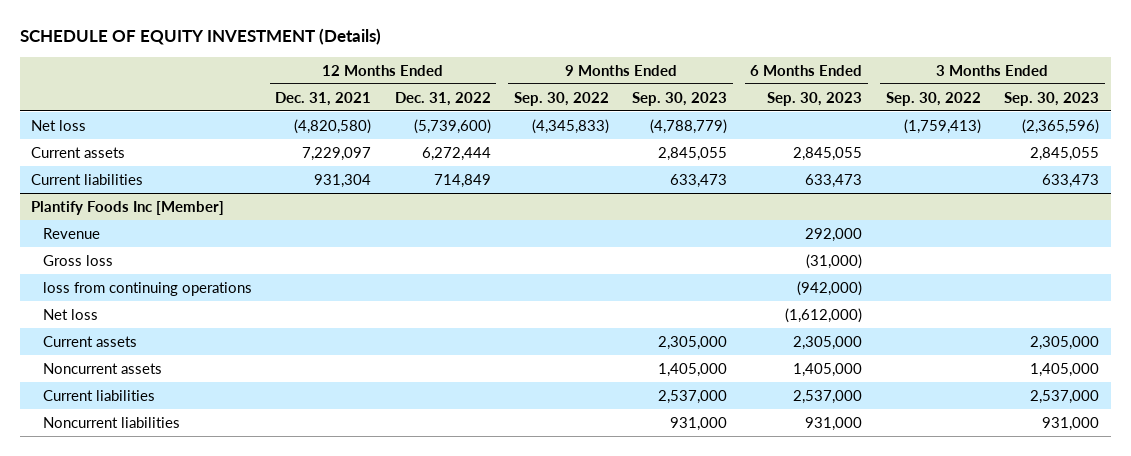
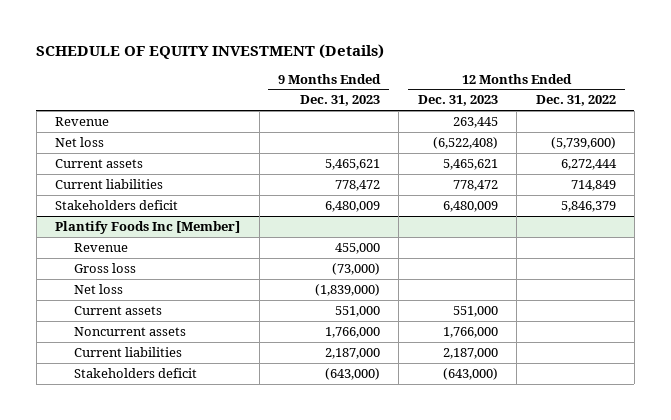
- | 12 Months Ended Dec. 31, 2021 | 12 Months Ended Dec. 31, 2022 | 9 Months Ended Sep. 30, 2022 | 9 Months Ended Sep. 30, 2023 | 6 Months Ended Sep. 30, 2023 | 3 Months Ended Sep. 30, 2022 | 3 Months Ended Sep. 30, 2023
+ | 9 Months Ended Dec. 31, 2023 | 12 Months Ended Dec. 31, 2023 | 12 Months Ended Dec. 31, 2022
+ Revenue | | 263,445 |
+ Stakeholders deficit | 6,480,009 | 6,480,009 | 5,846,379
@ Plantify Foods Inc [Member]
- loss from continuing operations | | | | | (942,000) | |
- Noncurrent liabilities | | | | 931,000 | 931,000 | | 931,000
+ Stakeholders deficit | (643,000) | (643,000) |

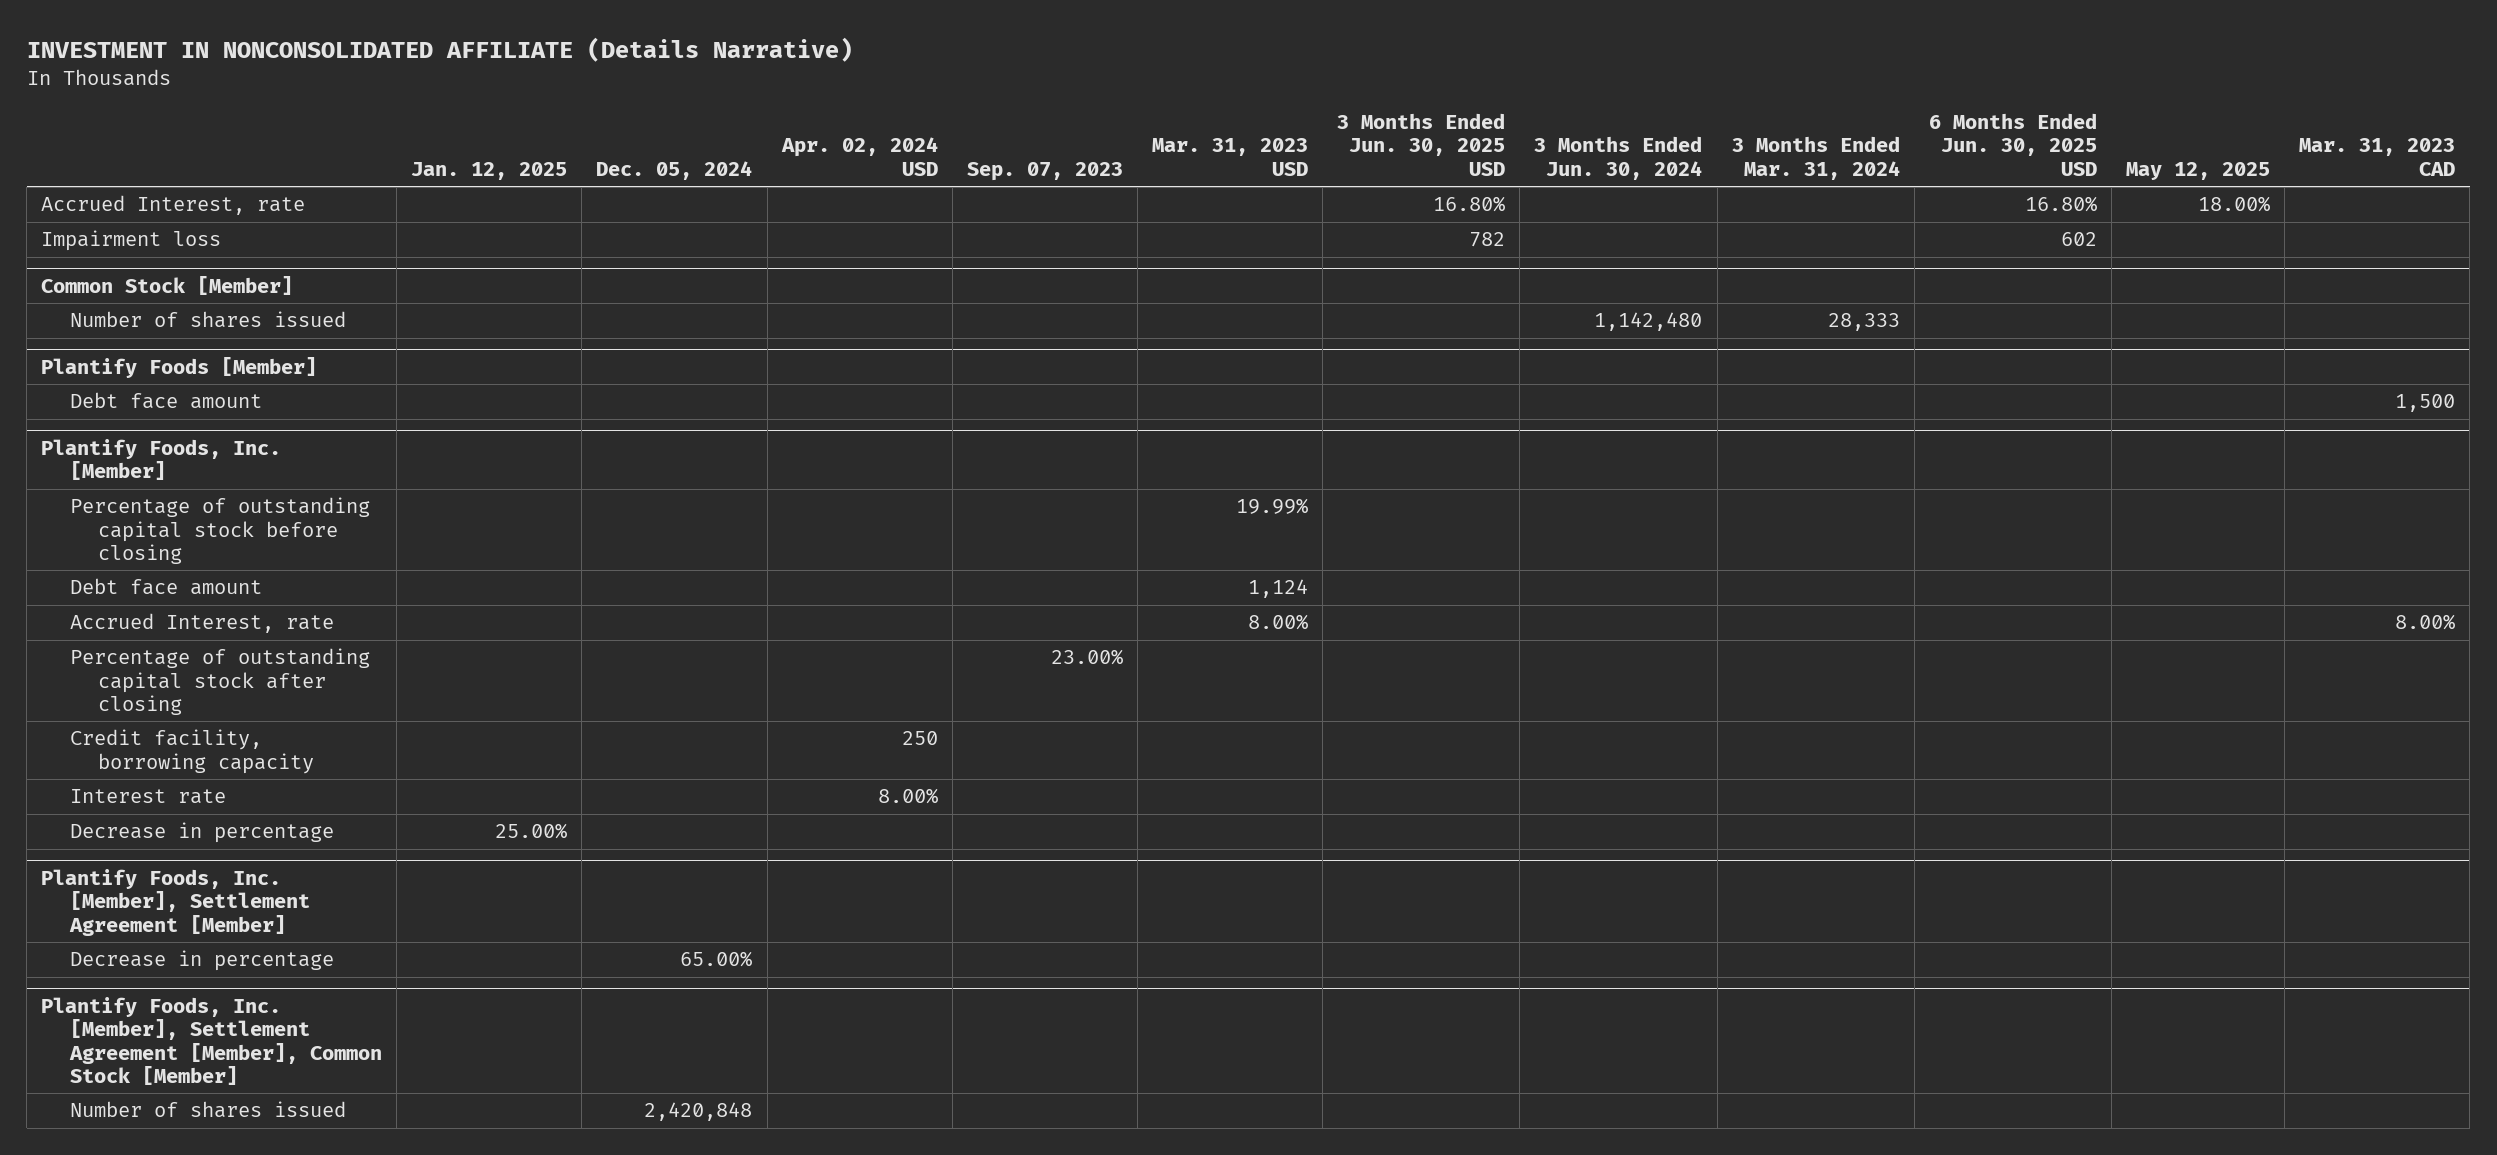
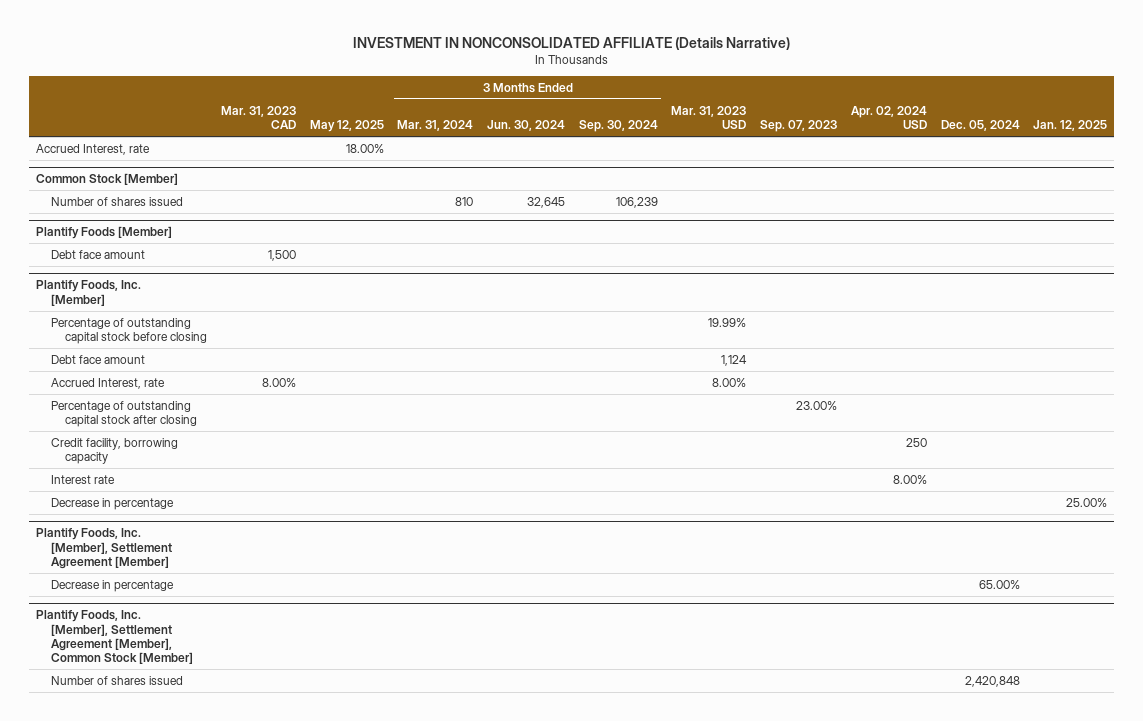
- | Jan. 12, 2025 | Dec. 05, 2024 | Apr. 02, 2024 USD | Sep. 07, 2023 | Mar. 31, 2023 USD | 3 Months Ended Jun. 30, 2025 USD | 3 Months Ended Jun. 30, 2024 | 3 Months Ended Mar. 31, 2024 | 6 Months Ended Jun. 30, 2025 USD | May 12, 2025 | Mar. 31, 2023 CAD
+ | Mar. 31, 2023 CAD | May 12, 2025 | 3 Months Ended Mar. 31, 2024 | 3 Months Ended Jun. 30, 2024 | 3 Months Ended Sep. 30, 2024 | Mar. 31, 2023 USD | Sep. 07, 2023 | Apr. 02, 2024 USD | Dec. 05, 2024 | Jan. 12, 2025
- Impairment loss | | | | | | 782 | | | 602 | |
@ Common Stock [Member]
- Number of shares issued | | | | | | | 1,142,480 | 28,333 | | |
+ Number of shares issued | | | 810 | 32,645 | 106,239 | | | | |

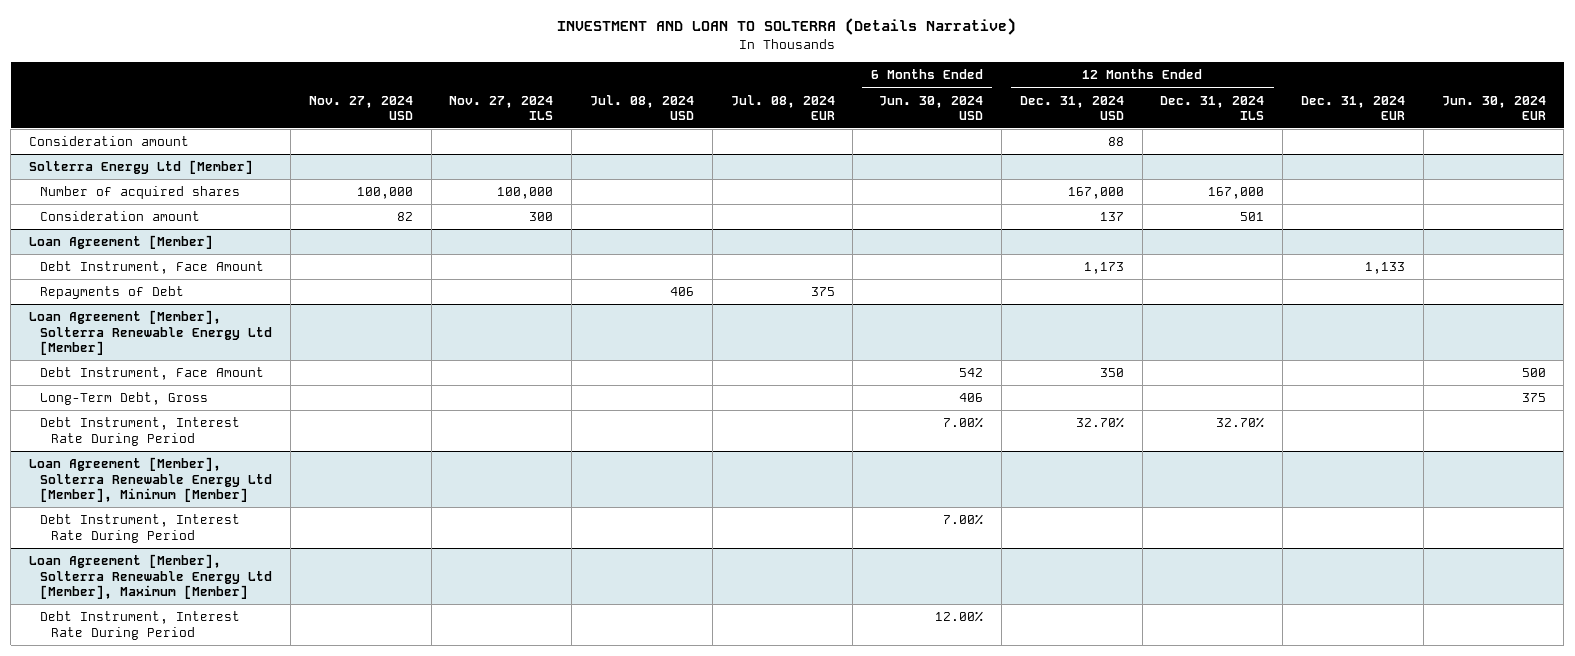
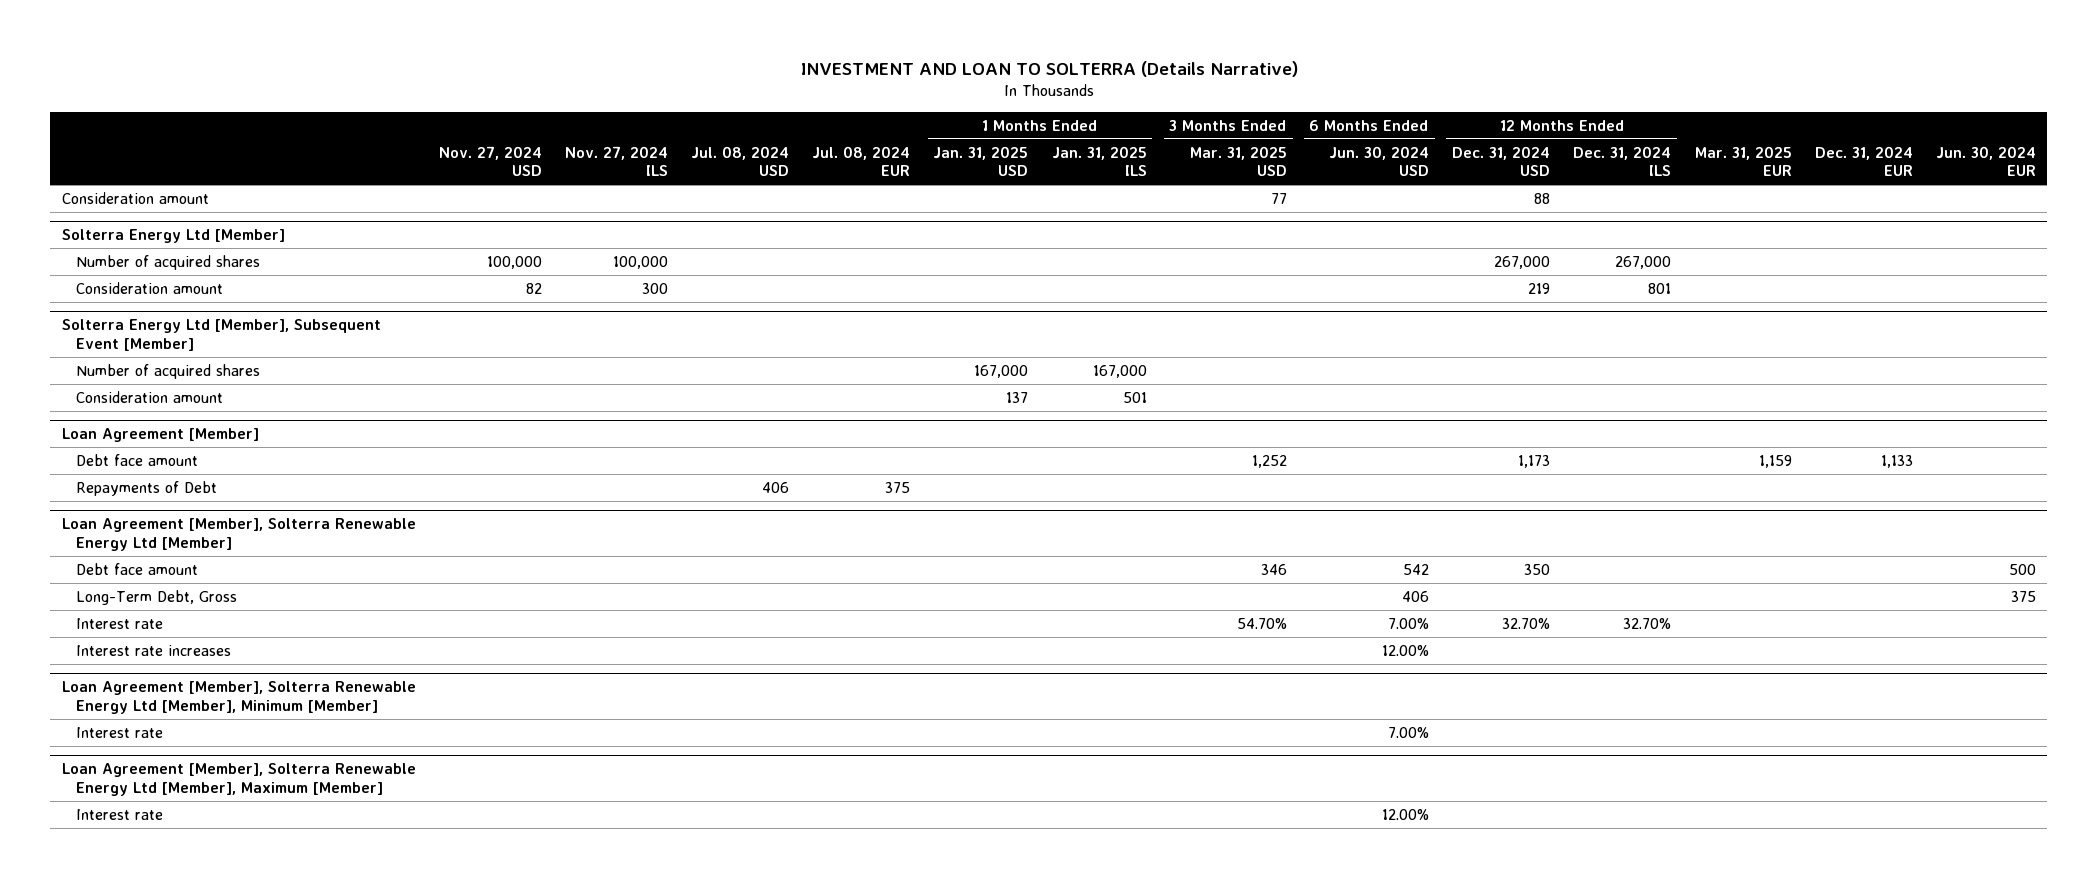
- | Nov. 27, 2024 USD | Nov. 27, 2024 ILS | Jul. 08, 2024 USD | Jul. 08, 2024 EUR | 6 Months Ended Jun. 30, 2024 USD | 12 Months Ended Dec. 31, 2024 USD | 12 Months Ended Dec. 31, 2024 ILS | Dec. 31, 2024 EUR | Jun. 30, 2024 EUR
+ | Nov. 27, 2024 USD | Nov. 27, 2024 ILS | Jul. 08, 2024 USD | Jul. 08, 2024 EUR | 1 Months Ended Jan. 31, 2025 USD | 1 Months Ended Jan. 31, 2025 ILS | 3 Months Ended Mar. 31, 2025 USD | 6 Months Ended Jun. 30, 2024 USD | 12 Months Ended Dec. 31, 2024 USD | 12 Months Ended Dec. 31, 2024 ILS | Mar. 31, 2025 EUR | Dec. 31, 2024 EUR | Jun. 30, 2024 EUR
@ Solterra Energy Ltd [Member]
- Number of acquired shares | 100,000 | 100,000 | | | | 167,000 | 167,000 | |
- Consideration amount | 82 | 300 | | | | 137 | 501 | |
+ Number of acquired shares | 100,000 | 100,000 | | | | | | | 267,000 | 267,000 | | |
+ Consideration amount | 82 | 300 | | | | | | | 219 | 801 | | |
+ Solterra Energy Ltd [Member], Subsequent Event [Member]
+ Number of acquired shares | | | | | 167,000 | 167,000 | | | | | | |
+ Consideration amount | | | | | 137 | 501 | | | | | | |
@ Loan Agreement [Member]
- Debt Instrument, Face Amount | | | | | | 1,173 | | 1,133 |
+ Debt face amount | | | | | | | 1,252 | | 1,173 | | 1,159 | 1,133 |
@ Loan Agreement [Member], Solterra Renewable Energy Ltd [Member]
- Debt Instrument, Face Amount | | | | | 542 | 350 | | | 500
+ Debt face amount | | | | | | | 346 | 542 | 350 | | | | 500
- Debt Instrument, Interest Rate During Period | | | | | 7.00% | 32.70% | 32.70% | |
+ Interest rate | | | | | | | 54.70% | 7.00% | 32.70% | 32.70% | | |
+ Interest rate increases | | | | | | | | 12.00% | | | | |
@ Loan Agreement [Member], Solterra Renewable Energy Ltd [Member], Minimum [Member]
- Debt Instrument, Interest Rate During Period | | | | | 7.00% | | | |
+ Interest rate | | | | | | | | 7.00% | | | | |
@ Loan Agreement [Member], Solterra Renewable Energy Ltd [Member], Maximum [Member]
- Debt Instrument, Interest Rate During Period | | | | | 12.00% | | | |
+ Interest rate | | | | | | | | 12.00% | | | | |

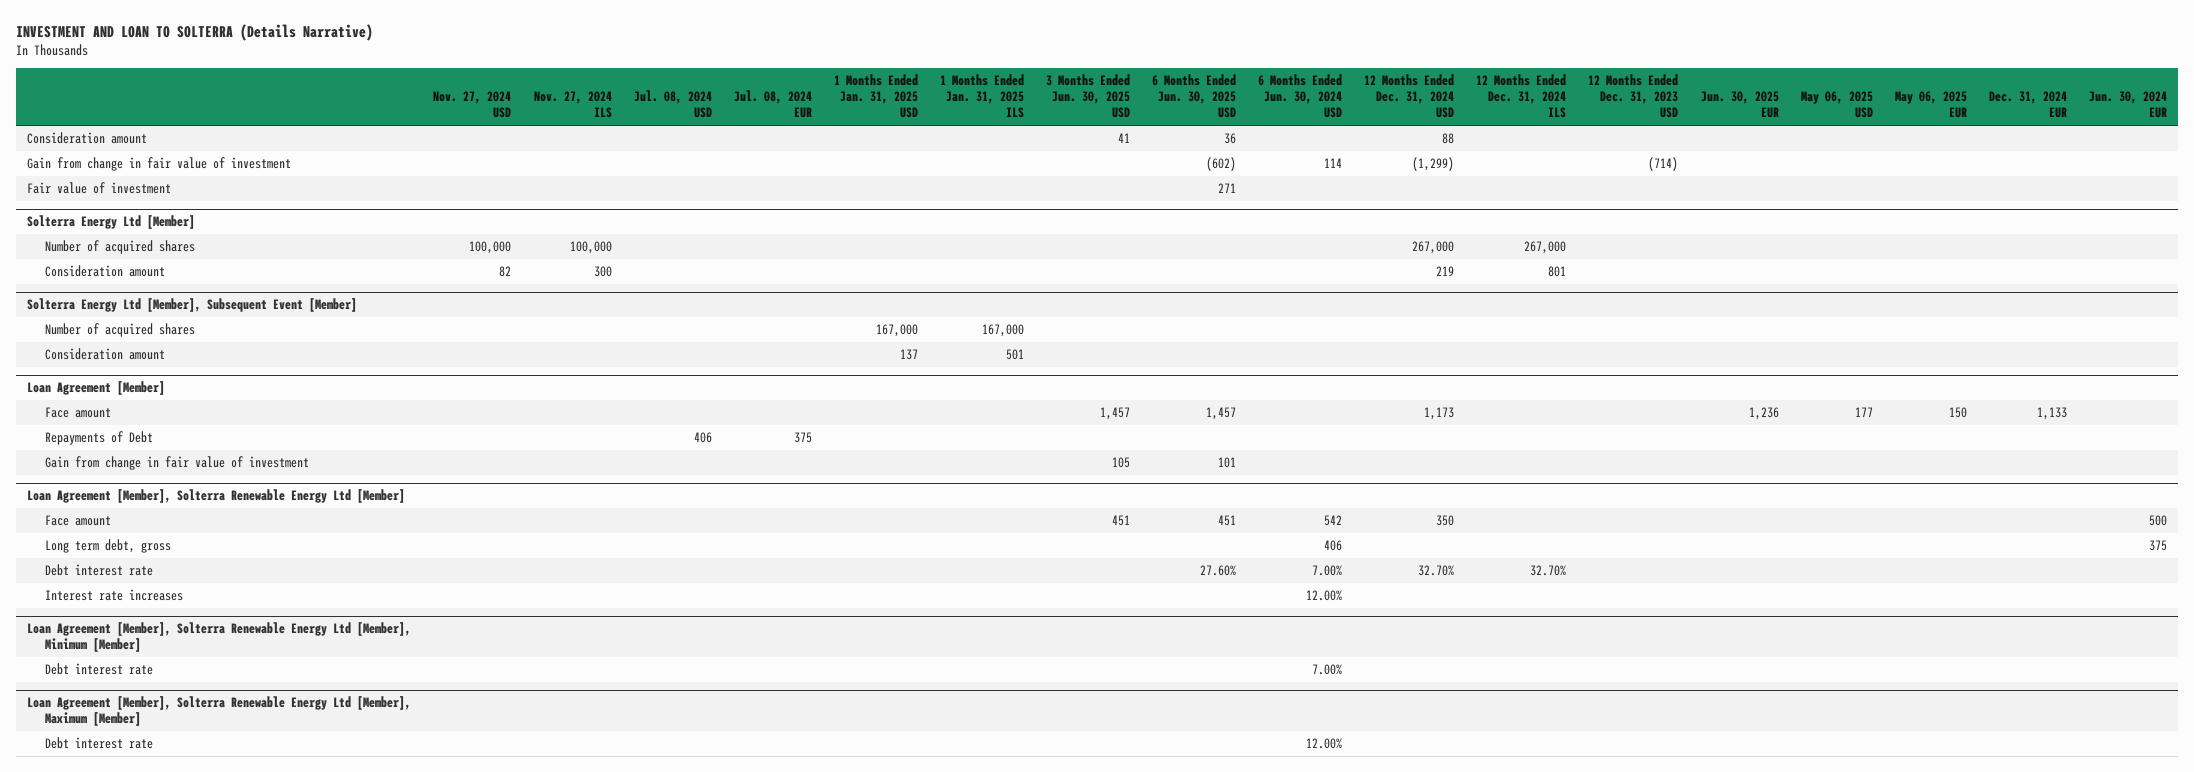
- | Nov. 27, 2024 USD | Nov. 27, 2024 ILS | Jul. 08, 2024 USD | Jul. 08, 2024 EUR | 1 Months Ended Jan. 31, 2025 USD | 1 Months Ended Jan. 31, 2025 ILS | 3 Months Ended Mar. 31, 2025 USD | 6 Months Ended Jun. 30, 2024 USD | 12 Months Ended Dec. 31, 2024 USD | 12 Months Ended Dec. 31, 2024 ILS | Mar. 31, 2025 EUR | Dec. 31, 2024 EUR | Jun. 30, 2024 EUR
+ | Nov. 27, 2024 USD | Nov. 27, 2024 ILS | Jul. 08, 2024 USD | Jul. 08, 2024 EUR | 1 Months Ended Jan. 31, 2025 USD | 1 Months Ended Jan. 31, 2025 ILS | 3 Months Ended Jun. 30, 2025 USD | 6 Months Ended Jun. 30, 2025 USD | 6 Months Ended Jun. 30, 2024 USD | 12 Months Ended Dec. 31, 2024 USD | 12 Months Ended Dec. 31, 2024 ILS | 12 Months Ended Dec. 31, 2023 USD | Jun. 30, 2025 EUR | May 06, 2025 USD | May 06, 2025 EUR | Dec. 31, 2024 EUR | Jun. 30, 2024 EUR
+ Gain from change in fair value of investment | | | | | | | | (602) | 114 | (1,299) | | (714) | | | | |
+ Fair value of investment | | | | | | | | 271 | | | | | | | | |
@ Loan Agreement [Member]
- Debt face amount | | | | | | | 1,252 | | 1,173 | | 1,159 | 1,133 |
+ Face amount | | | | | | | 1,457 | 1,457 | | 1,173 | | | 1,236 | 177 | 150 | 1,133 |
+ Gain from change in fair value of investment | | | | | | | 105 | 101 | | | | | | | | |
@ Loan Agreement [Member], Solterra Renewable Energy Ltd [Member]
- Debt face amount | | | | | | | 346 | 542 | 350 | | | | 500
- Long-Term Debt, Gross | | | | | | | | 406 | | | | | 375
- Interest rate | | | | | | | 54.70% | 7.00% | 32.70% | 32.70% | | |
+ Face amount | | | | | | | 451 | 451 | 542 | 350 | | | | | | | 500
+ Long term debt, gross | | | | | | | | | 406 | | | | | | | | 375
+ Debt interest rate | | | | | | | | 27.60% | 7.00% | 32.70% | 32.70% | | | | | |
@ Loan Agreement [Member], Solterra Renewable Energy Ltd [Member], Minimum [Member]
- Interest rate | | | | | | | | 7.00% | | | | |
+ Debt interest rate | | | | | | | | | 7.00% | | | | | | | |
@ Loan Agreement [Member], Solterra Renewable Energy Ltd [Member], Maximum [Member]
- Interest rate | | | | | | | | 12.00% | | | | |
+ Debt interest rate | | | | | | | | | 12.00% | | | | | | | |

